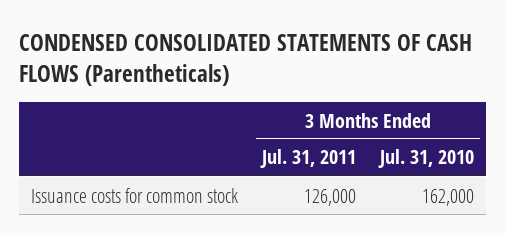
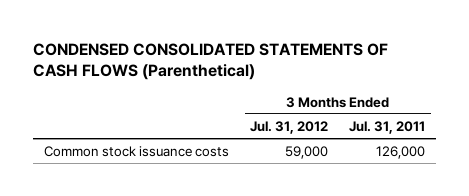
- CONDENSED CONSOLIDATED STATEMENTS OF CASH FLOWS (Parentheticals)
+ CONDENSED CONSOLIDATED STATEMENTS OF CASH FLOWS (Parenthetical)
- | 3 Months Ended Jul. 31, 2011 | 3 Months Ended Jul. 31, 2010
+ | 3 Months Ended Jul. 31, 2012 | 3 Months Ended Jul. 31, 2011
- Issuance costs for common stock | 126,000 | 162,000
+ Common stock issuance costs | 59,000 | 126,000

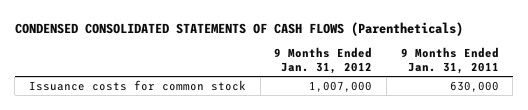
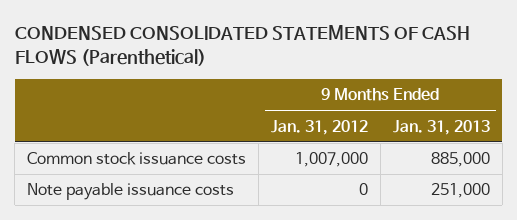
- CONDENSED CONSOLIDATED STATEMENTS OF CASH FLOWS (Parentheticals)
+ CONDENSED CONSOLIDATED STATEMENTS OF CASH FLOWS (Parenthetical)
- | 9 Months Ended Jan. 31, 2012 | 9 Months Ended Jan. 31, 2011
+ | 9 Months Ended Jan. 31, 2012 | 9 Months Ended Jan. 31, 2013
- Issuance costs for common stock | 1,007,000 | 630,000
+ Common stock issuance costs | 1,007,000 | 885,000
+ Note payable issuance costs | 0 | 251,000

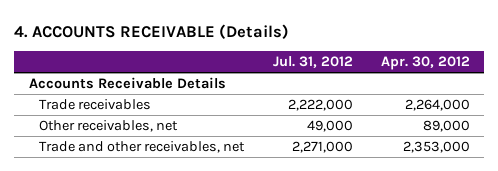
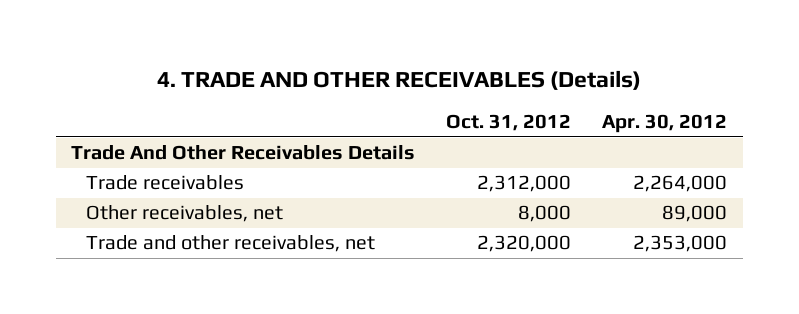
- 4. ACCOUNTS RECEIVABLE (Details)
+ 4. TRADE AND OTHER RECEIVABLES (Details)
- | Jul. 31, 2012 | Apr. 30, 2012
+ | Oct. 31, 2012 | Apr. 30, 2012
- Accounts Receivable Details
+ Trade And Other Receivables Details

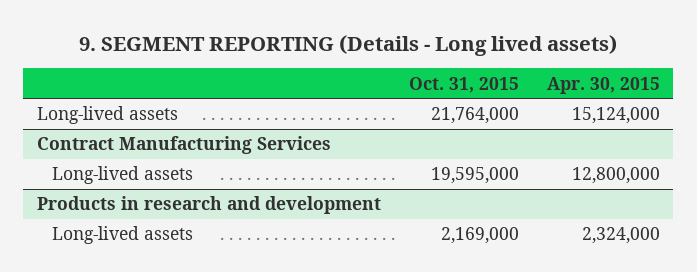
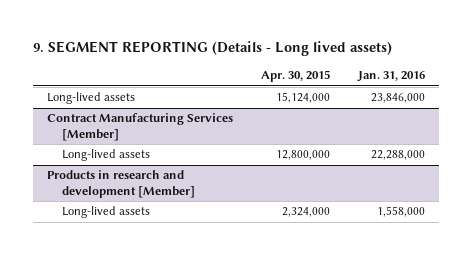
- | Oct. 31, 2015 | Apr. 30, 2015
+ | Apr. 30, 2015 | Jan. 31, 2016
- Contract Manufacturing Services
+ Contract Manufacturing Services [Member]
- Products in research and development
+ Products in research and development [Member]

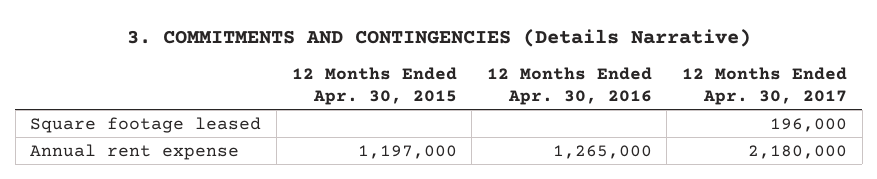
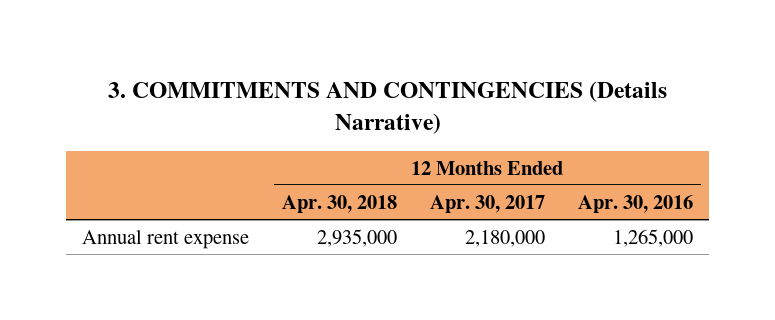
- | 12 Months Ended Apr. 30, 2015 | 12 Months Ended Apr. 30, 2016 | 12 Months Ended Apr. 30, 2017
+ | 12 Months Ended Apr. 30, 2018 | 12 Months Ended Apr. 30, 2017 | 12 Months Ended Apr. 30, 2016
- Square footage leased | | | 196,000

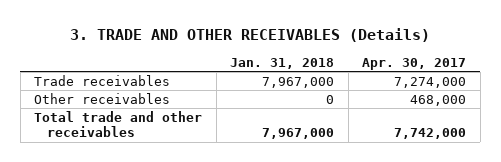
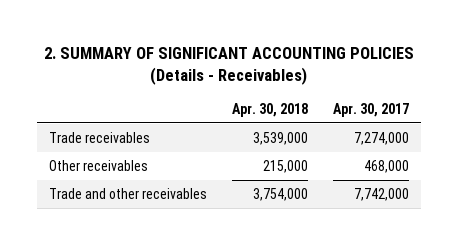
- 3. TRADE AND OTHER RECEIVABLES (Details)
+ 2. SUMMARY OF SIGNIFICANT ACCOUNTING POLICIES (Details - Receivables)
- | Jan. 31, 2018 | Apr. 30, 2017
+ | Apr. 30, 2018 | Apr. 30, 2017
- Total trade and other receivables | 7,967,000 | 7,742,000
+ Trade and other receivables | 3,754,000 | 7,742,000

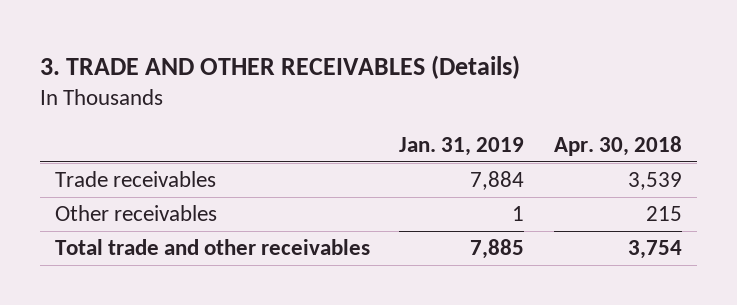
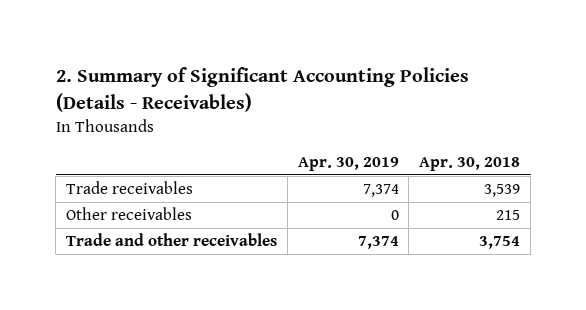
- 3. TRADE AND OTHER RECEIVABLES (Details)
+ 2. Summary of Significant Accounting Policies (Details - Receivables)
- | Jan. 31, 2019 | Apr. 30, 2018
+ | Apr. 30, 2019 | Apr. 30, 2018
- Total trade and other receivables | 7,885 | 3,754
+ Trade and other receivables | 7,374 | 3,754

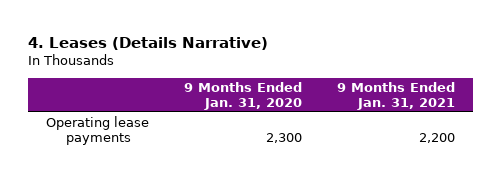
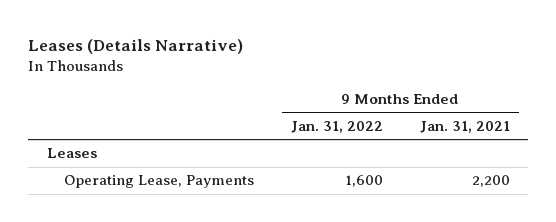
- 4. Leases (Details Narrative)
+ Leases (Details Narrative)
- | 9 Months Ended Jan. 31, 2020 | 9 Months Ended Jan. 31, 2021
+ | 9 Months Ended Jan. 31, 2022 | 9 Months Ended Jan. 31, 2021
- Operating lease payments | 2,300 | 2,200
+ Leases
+ Operating Lease, Payments | 1,600 | 2,200

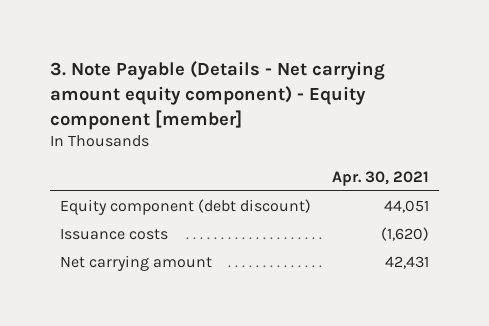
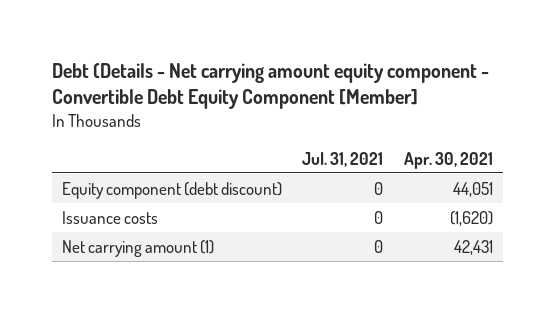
- 3. Note Payable (Details - Net carrying amount equity component) - Equity component [member]
+ Debt (Details - Net carrying amount equity component - Convertible Debt Equity Component [Member]
- | Apr. 30, 2021
+ | Jul. 31, 2021 | Apr. 30, 2021
- Net carrying amount | 42,431
+ Net carrying amount (1) | 0 | 42,431

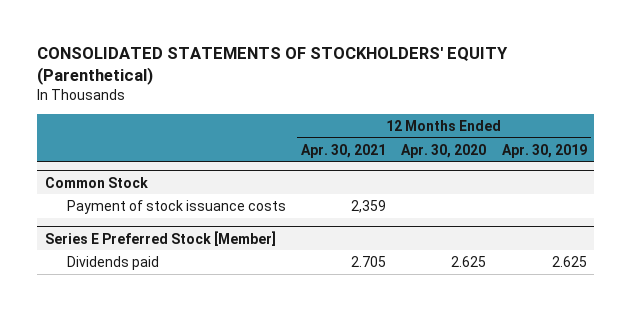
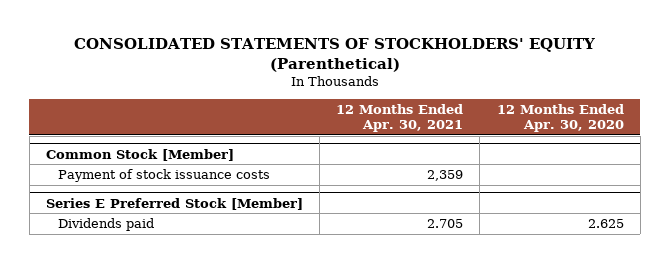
- | 12 Months Ended Apr. 30, 2021 | 12 Months Ended Apr. 30, 2020 | 12 Months Ended Apr. 30, 2019
+ | 12 Months Ended Apr. 30, 2021 | 12 Months Ended Apr. 30, 2020
- Common Stock
+ Common Stock [Member]

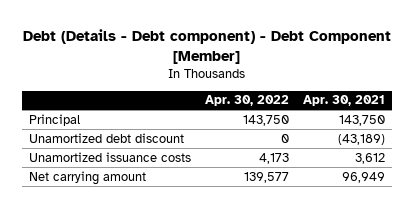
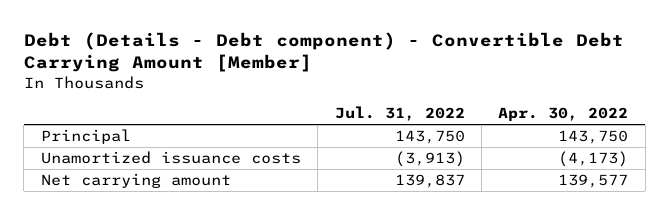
- Debt (Details - Debt component) - Debt Component [Member]
+ Debt (Details - Debt component) - Convertible Debt Carrying Amount [Member]
- | Apr. 30, 2022 | Apr. 30, 2021
+ | Jul. 31, 2022 | Apr. 30, 2022
- Unamortized debt discount | 0 | (43,189)
- Unamortized issuance costs | 4,173 | 3,612
+ Unamortized issuance costs | (3,913) | (4,173)

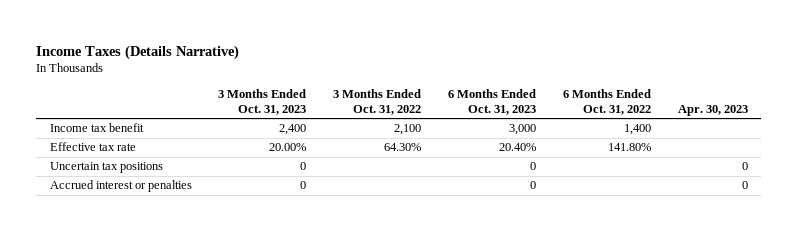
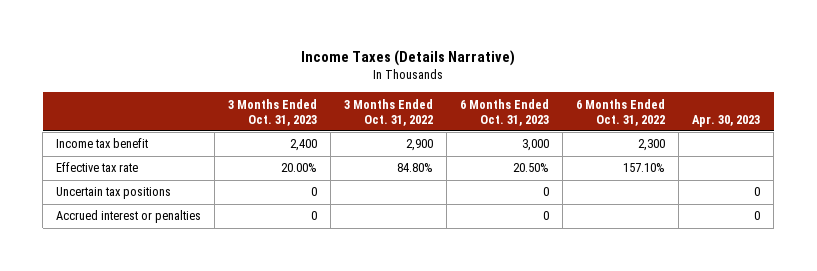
- Income tax benefit | 2,400 | 2,100 | 3,000 | 1,400 |
- Effective tax rate | 20.00% | 64.30% | 20.40% | 141.80% |
+ Income tax benefit | 2,400 | 2,900 | 3,000 | 2,300 |
+ Effective tax rate | 20.00% | 84.80% | 20.50% | 157.10% |

